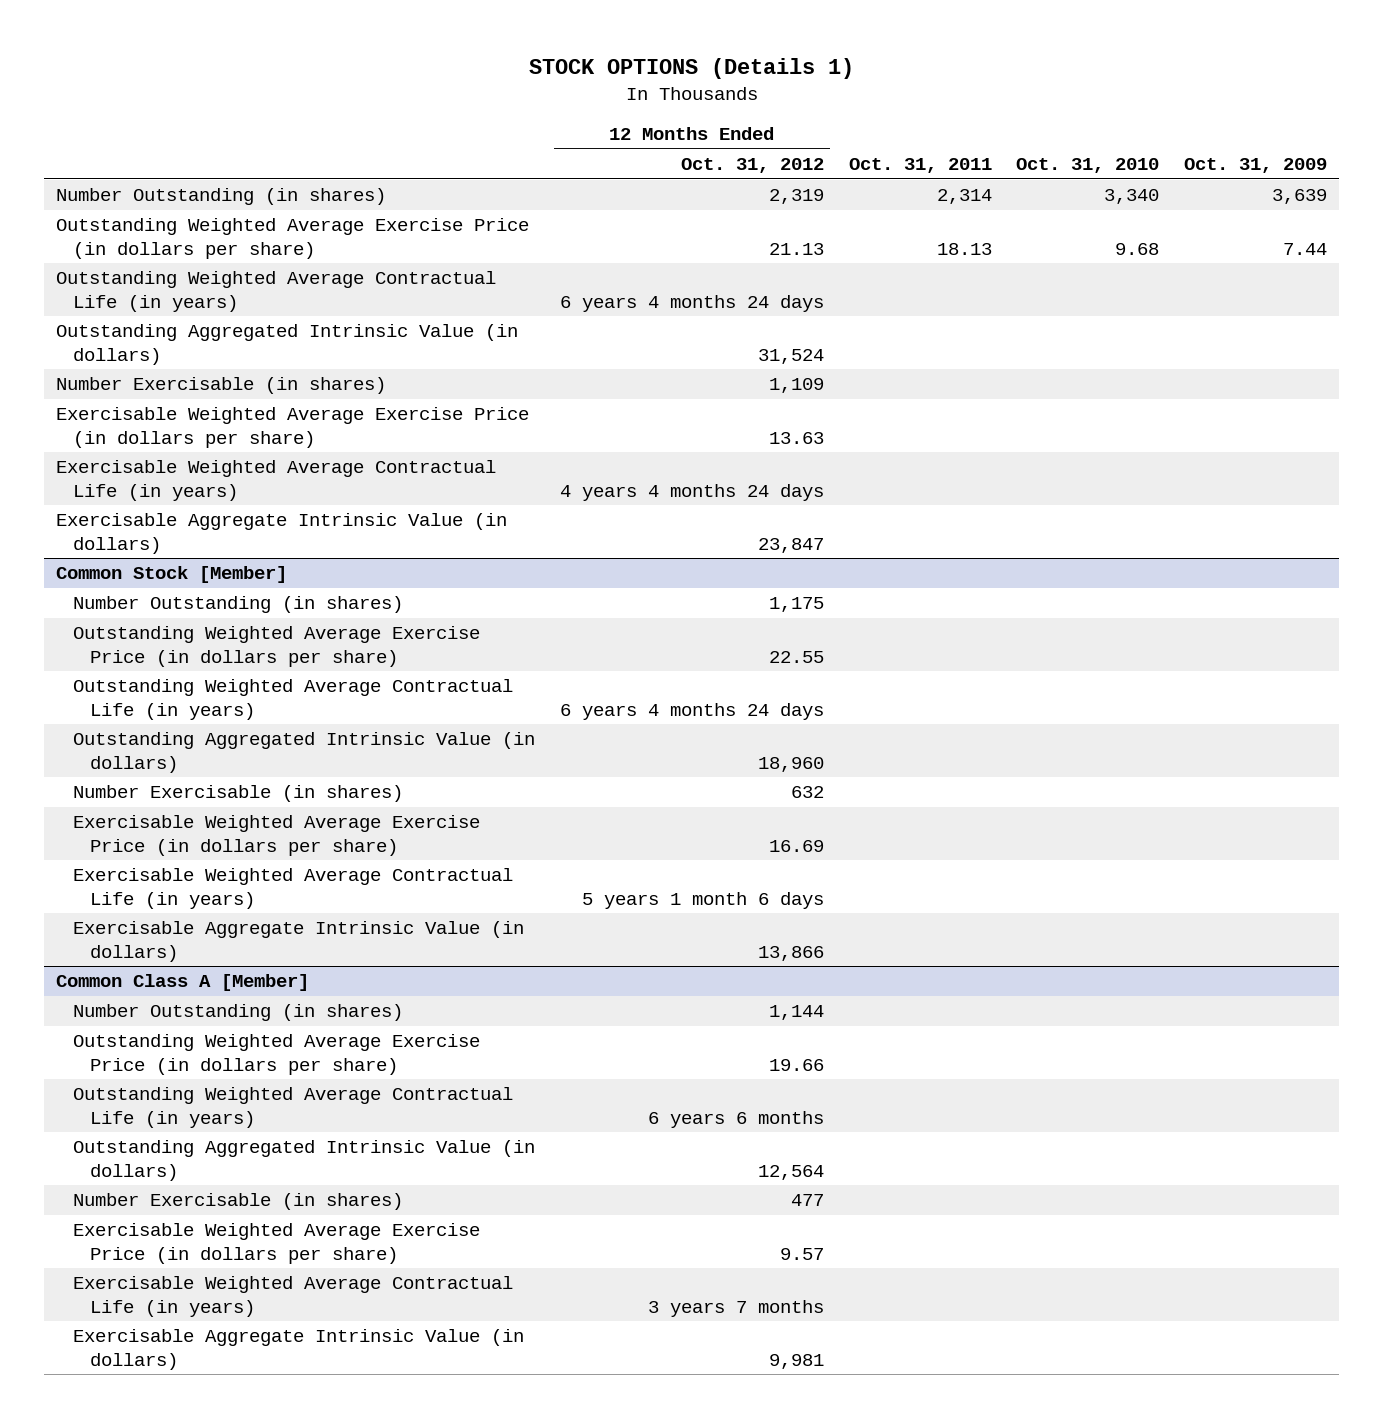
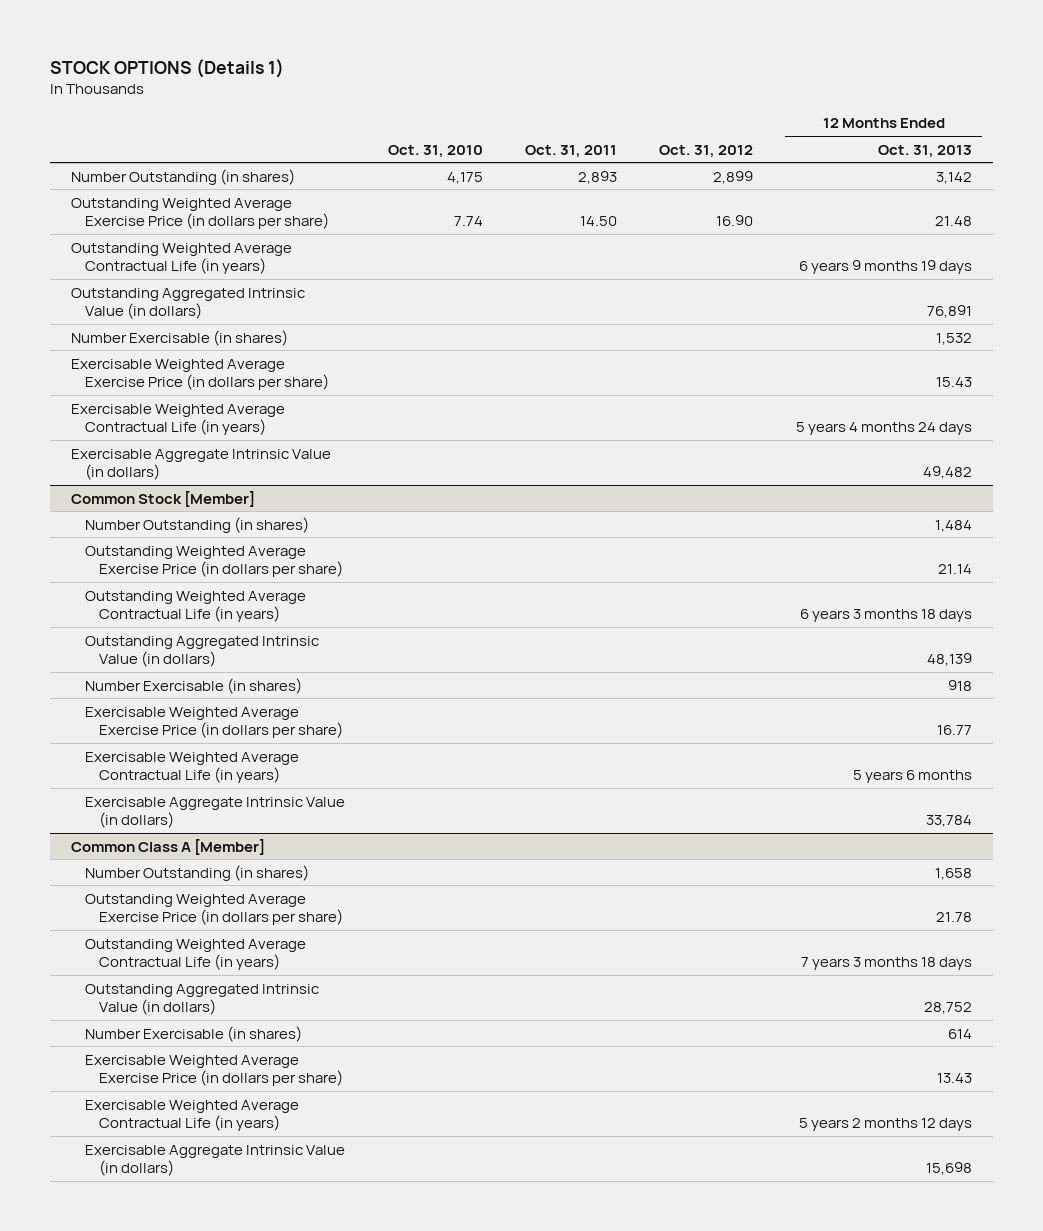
- | 12 Months Ended Oct. 31, 2012 | Oct. 31, 2011 | Oct. 31, 2010 | Oct. 31, 2009
+ | Oct. 31, 2010 | Oct. 31, 2011 | Oct. 31, 2012 | 12 Months Ended Oct. 31, 2013
- Number Outstanding (in shares) | 2,319 | 2,314 | 3,340 | 3,639
- Outstanding Weighted Average Exercise Price (in dollars per share) | 21.13 | 18.13 | 9.68 | 7.44
+ Number Outstanding (in shares) | 4,175 | 2,893 | 2,899 | 3,142
+ Outstanding Weighted Average Exercise Price (in dollars per share) | 7.74 | 14.50 | 16.90 | 21.48

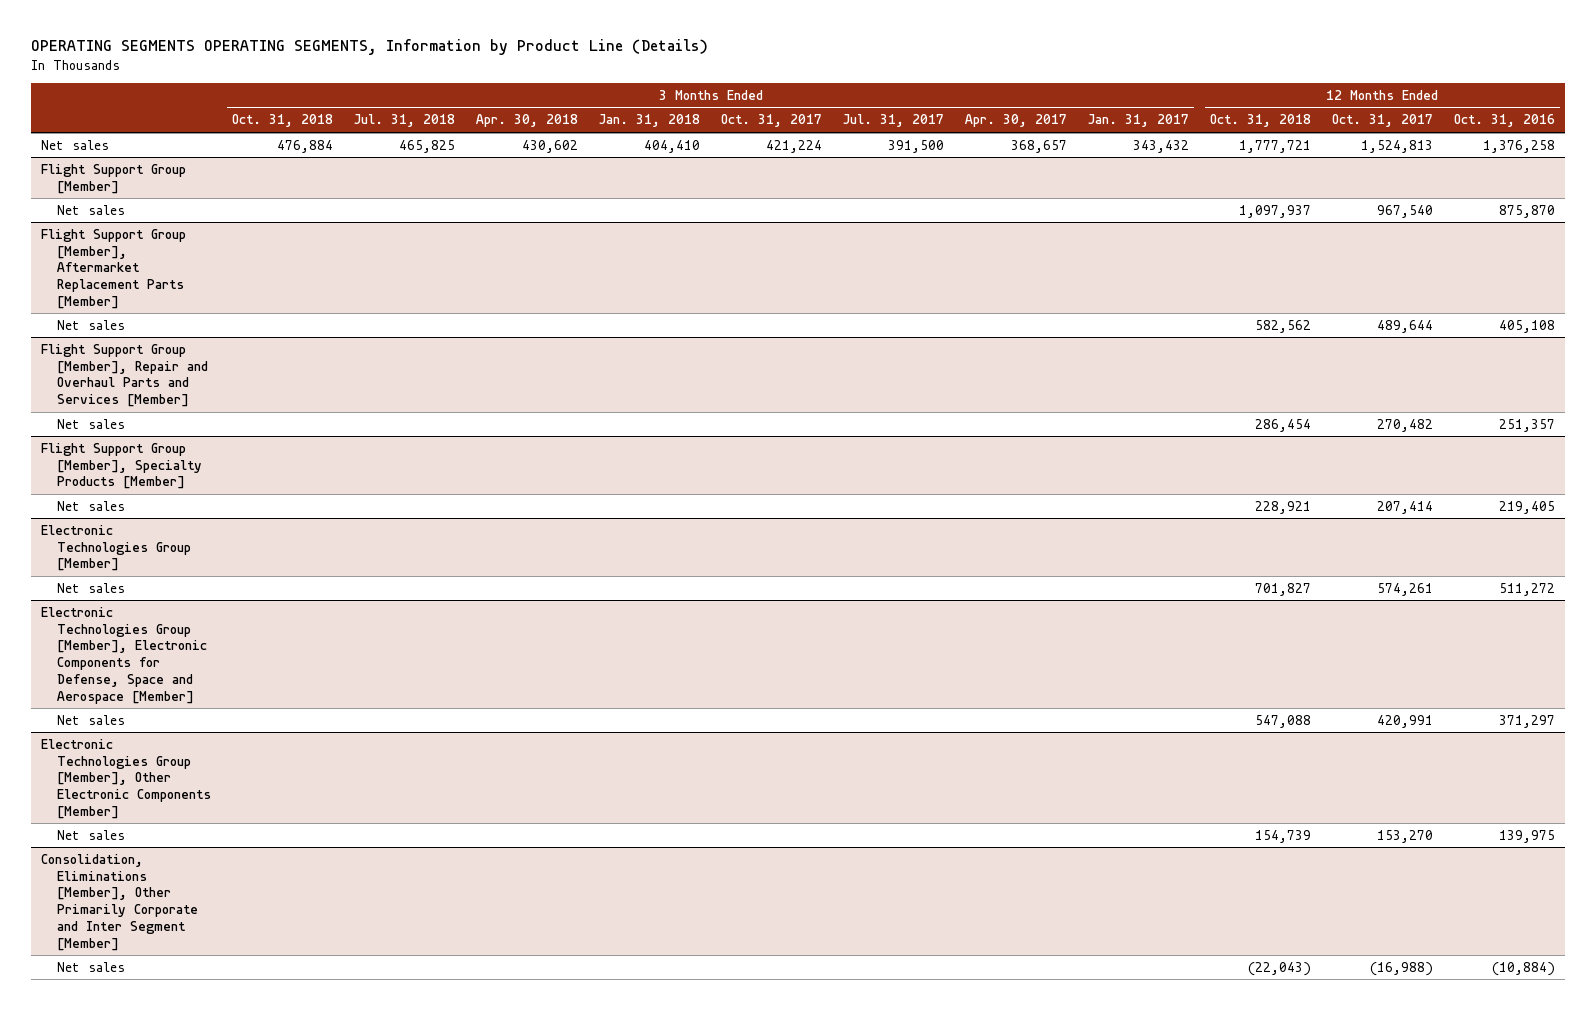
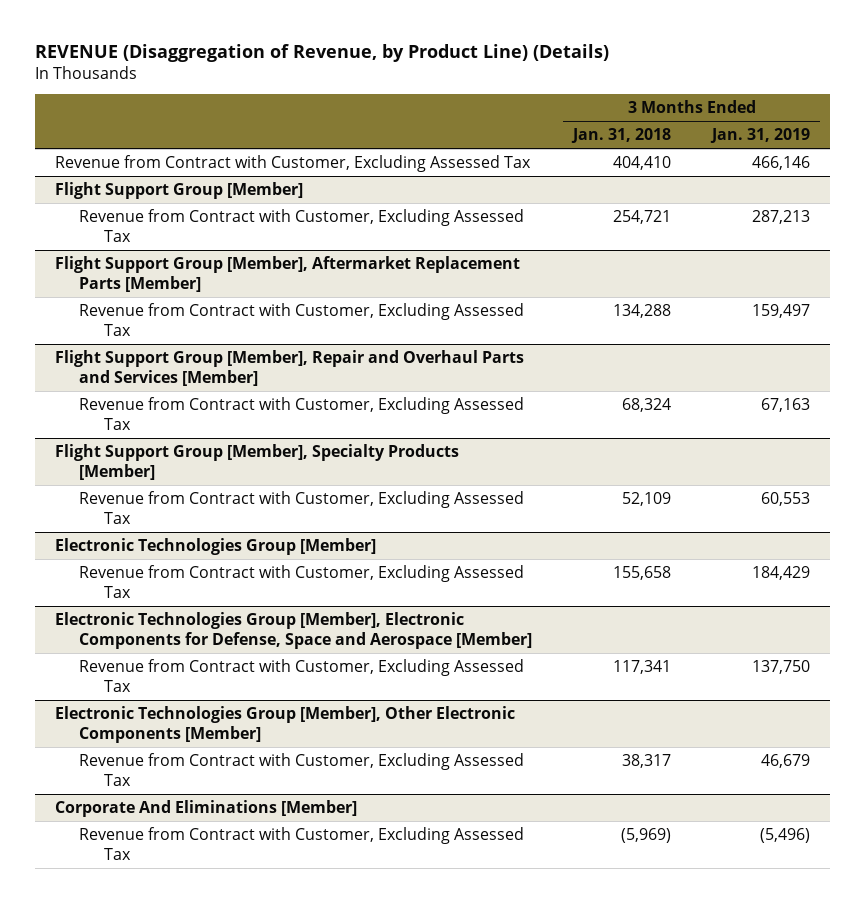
- OPERATING SEGMENTS OPERATING SEGMENTS, Information by Product Line (Details)
+ REVENUE (Disaggregation of Revenue, by Product Line) (Details)
- | 3 Months Ended Oct. 31, 2018 | 3 Months Ended Jul. 31, 2018 | 3 Months Ended Apr. 30, 2018 | 3 Months Ended Jan. 31, 2018 | 3 Months Ended Oct. 31, 2017 | 3 Months Ended Jul. 31, 2017 | 3 Months Ended Apr. 30, 2017 | 3 Months Ended Jan. 31, 2017 | 12 Months Ended Oct. 31, 2018 | 12 Months Ended Oct. 31, 2017 | 12 Months Ended Oct. 31, 2016
+ | 3 Months Ended Jan. 31, 2018 | 3 Months Ended Jan. 31, 2019
- Net sales | 476,884 | 465,825 | 430,602 | 404,410 | 421,224 | 391,500 | 368,657 | 343,432 | 1,777,721 | 1,524,813 | 1,376,258
+ Revenue from Contract with Customer, Excluding Assessed Tax | 404,410 | 466,146
@ Flight Support Group [Member]
- Net sales | | | | | | | | | 1,097,937 | 967,540 | 875,870
+ Revenue from Contract with Customer, Excluding Assessed Tax | 254,721 | 287,213
@ Flight Support Group [Member], Aftermarket Replacement Parts [Member]
- Net sales | | | | | | | | | 582,562 | 489,644 | 405,108
+ Revenue from Contract with Customer, Excluding Assessed Tax | 134,288 | 159,497
@ Flight Support Group [Member], Repair and Overhaul Parts and Services [Member]
- Net sales | | | | | | | | | 286,454 | 270,482 | 251,357
+ Revenue from Contract with Customer, Excluding Assessed Tax | 68,324 | 67,163
@ Flight Support Group [Member], Specialty Products [Member]
- Net sales | | | | | | | | | 228,921 | 207,414 | 219,405
+ Revenue from Contract with Customer, Excluding Assessed Tax | 52,109 | 60,553
@ Electronic Technologies Group [Member]
- Net sales | | | | | | | | | 701,827 | 574,261 | 511,272
+ Revenue from Contract with Customer, Excluding Assessed Tax | 155,658 | 184,429
@ Electronic Technologies Group [Member], Electronic Components for Defense, Space and Aerospace [Member]
- Net sales | | | | | | | | | 547,088 | 420,991 | 371,297
+ Revenue from Contract with Customer, Excluding Assessed Tax | 117,341 | 137,750
@ Electronic Technologies Group [Member], Other Electronic Components [Member]
- Net sales | | | | | | | | | 154,739 | 153,270 | 139,975
- Consolidation, Eliminations [Member], Other Primarily Corporate and Inter Segment [Member]
- Net sales | | | | | | | | | (22,043) | (16,988) | (10,884)
@ Electronic Technologies Group [Member], Other Electronic Components [Member]
+ Revenue from Contract with Customer, Excluding Assessed Tax | 38,317 | 46,679
+ Corporate And Eliminations [Member]
+ Revenue from Contract with Customer, Excluding Assessed Tax | (5,969) | (5,496)

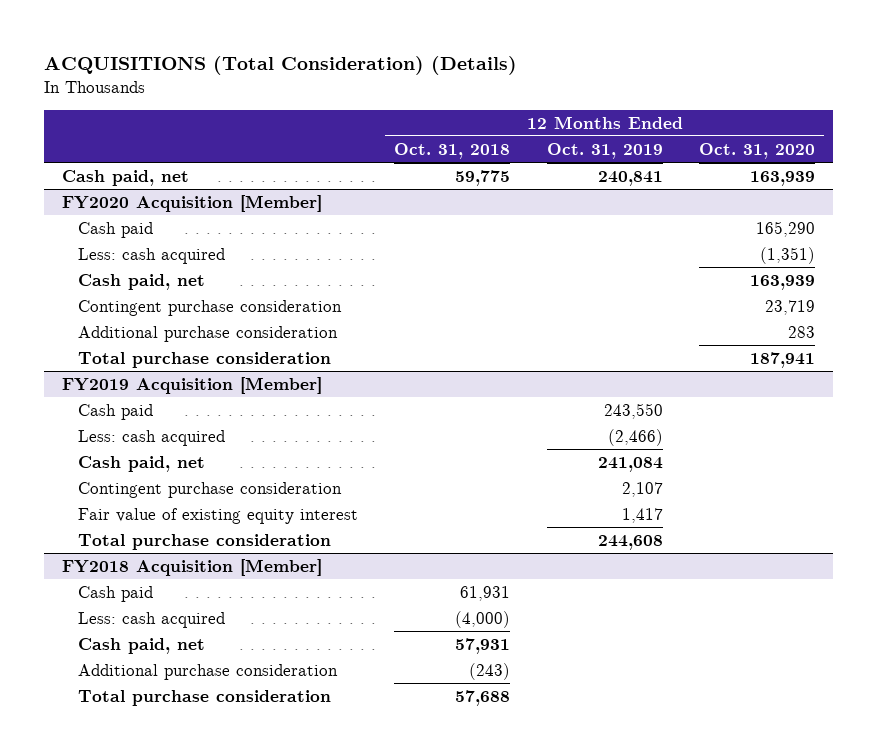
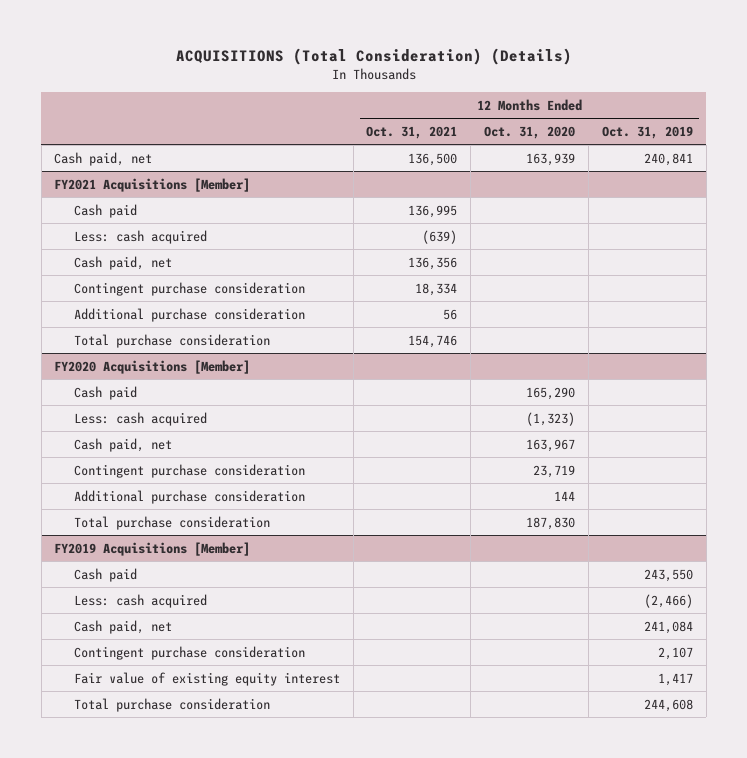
- | 12 Months Ended Oct. 31, 2018 | 12 Months Ended Oct. 31, 2019 | 12 Months Ended Oct. 31, 2020
+ | 12 Months Ended Oct. 31, 2021 | 12 Months Ended Oct. 31, 2020 | 12 Months Ended Oct. 31, 2019
- FY2020 Acquisition [Member]
+ FY2021 Acquisitions [Member]
+ Cash paid | 136,995 | |
+ Less: cash acquired | (639) | |
+ Cash paid, net | 136,356 | |
+ Contingent purchase consideration | 18,334 | |
+ Additional purchase consideration | 56 | |
+ Total purchase consideration | 154,746 | |
+ FY2020 Acquisitions [Member]
- Less: cash acquired | | | (1,351)
- Cash paid, net | | | 163,939
+ Less: cash acquired | | (1,323) |
+ Cash paid, net | | 163,967 |
- Additional purchase consideration | | | 283
- Total purchase consideration | | | 187,941
- FY2019 Acquisition [Member]
+ Additional purchase consideration | | 144 |
+ Total purchase consideration | | 187,830 |
+ FY2019 Acquisitions [Member]
- FY2018 Acquisition [Member]
- Cash paid | 61,931 | |
- Less: cash acquired | (4,000) | |
- Cash paid, net | 57,931 | |
- Additional purchase consideration | (243) | |
- Total purchase consideration | 57,688 | |

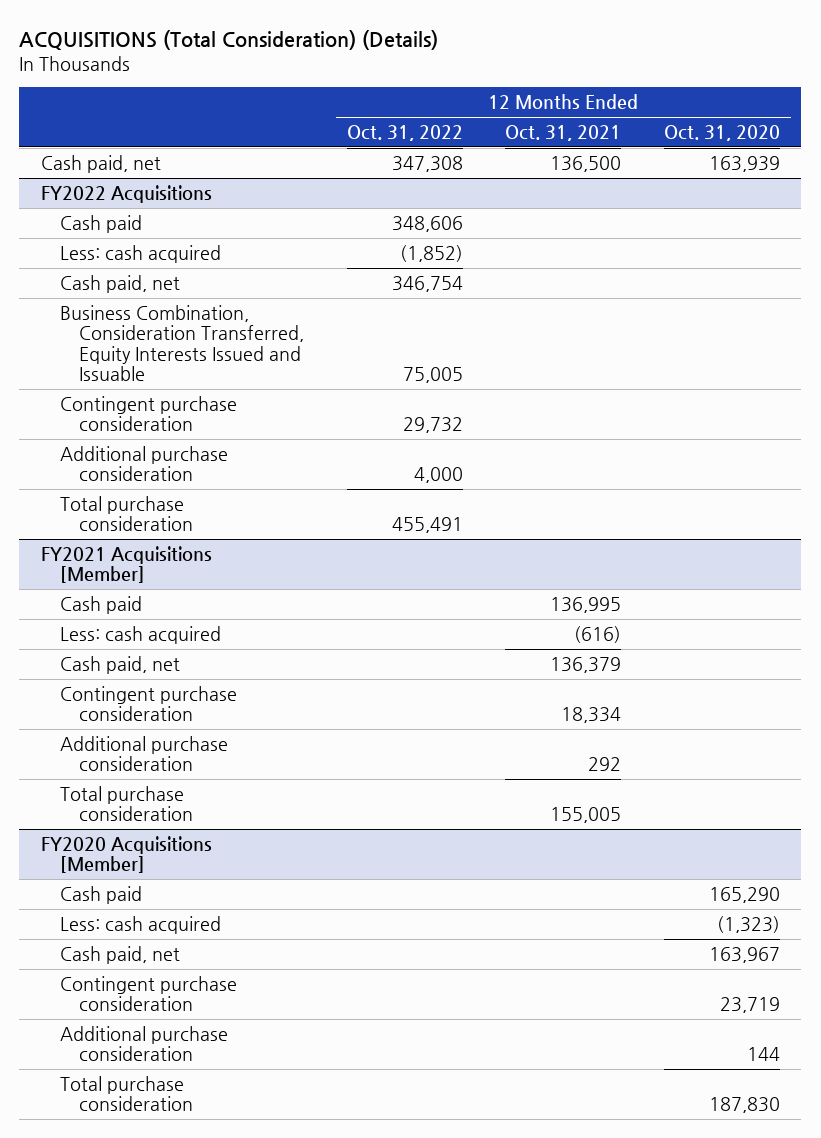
- | 12 Months Ended Oct. 31, 2021 | 12 Months Ended Oct. 31, 2020 | 12 Months Ended Oct. 31, 2019
+ | 12 Months Ended Oct. 31, 2022 | 12 Months Ended Oct. 31, 2021 | 12 Months Ended Oct. 31, 2020
+ FY2022 Acquisitions
+ Cash paid | 348,606 | |
+ Less: cash acquired | (1,852) | |
+ Cash paid, net | 346,754 | |
+ Business Combination, Consideration Transferred, Equity Interests Issued and Issuable | 75,005 | |
+ Contingent purchase consideration | 29,732 | |
+ Additional purchase consideration | 4,000 | |
+ Total purchase consideration | 455,491 | |
@ FY2021 Acquisitions [Member]
- Less: cash acquired | (639) | |
- Cash paid, net | 136,356 | |
+ Less: cash acquired | | (616) |
+ Cash paid, net | | 136,379 |
- Additional purchase consideration | 56 | |
- Total purchase consideration | 154,746 | |
+ Additional purchase consideration | | 292 |
+ Total purchase consideration | | 155,005 |
- FY2019 Acquisitions [Member]
- Cash paid | | | 243,550
- Less: cash acquired | | | (2,466)
- Cash paid, net | | | 241,084
- Contingent purchase consideration | | | 2,107
- Fair value of existing equity interest | | | 1,417
- Total purchase consideration | | | 244,608

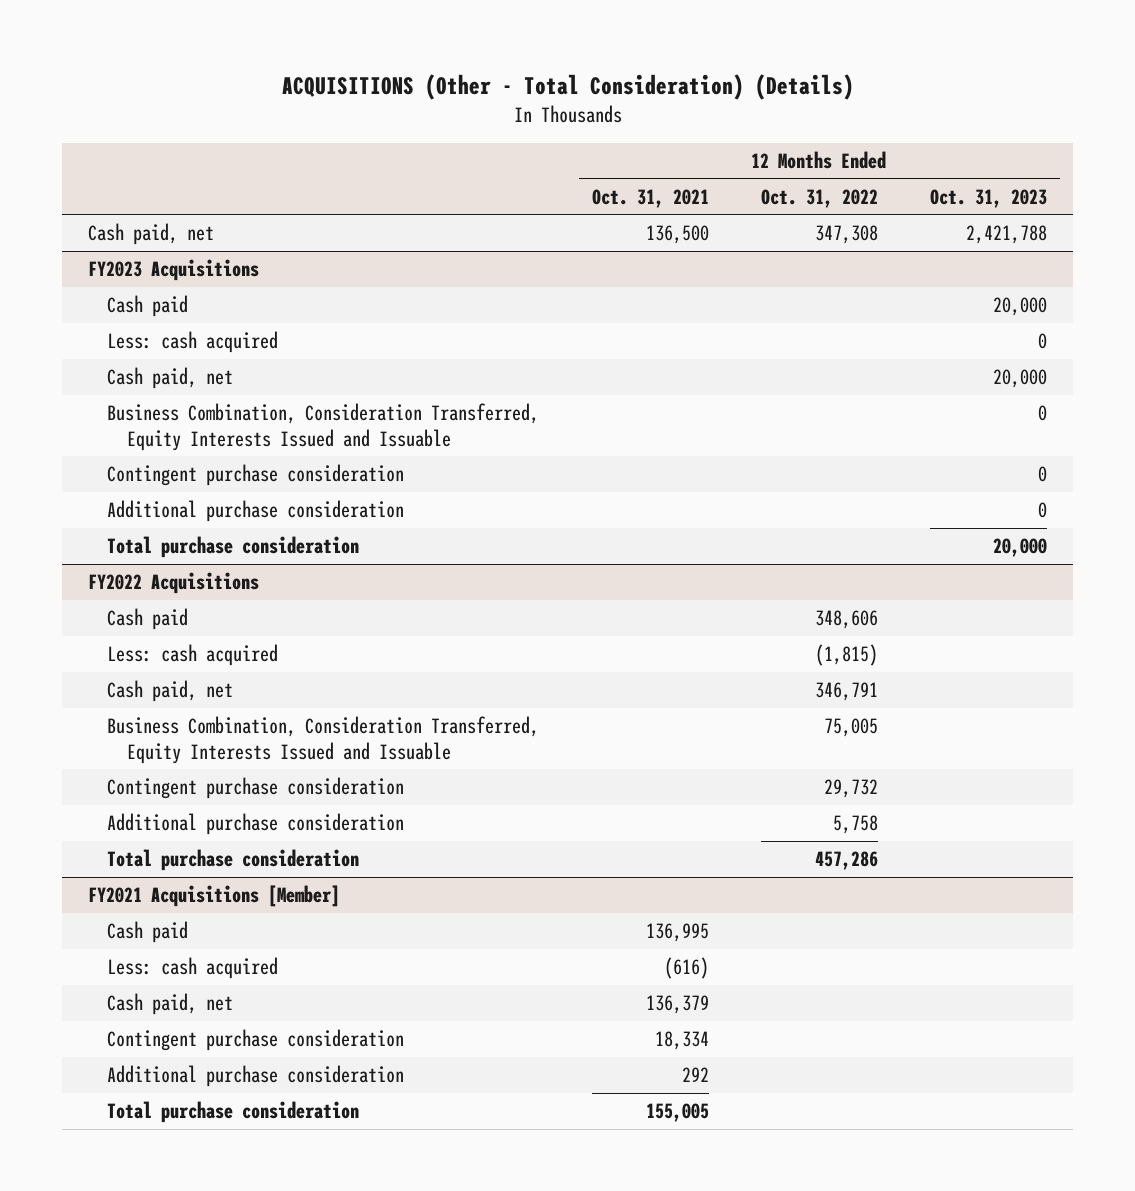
- ACQUISITIONS (Total Consideration) (Details)
+ ACQUISITIONS (Other - Total Consideration) (Details)
- | 12 Months Ended Oct. 31, 2022 | 12 Months Ended Oct. 31, 2021 | 12 Months Ended Oct. 31, 2020
+ | 12 Months Ended Oct. 31, 2021 | 12 Months Ended Oct. 31, 2022 | 12 Months Ended Oct. 31, 2023
+ FY2023 Acquisitions
+ Cash paid | | | 20,000
+ Less: cash acquired | | | 0
+ Cash paid, net | | | 20,000
+ Business Combination, Consideration Transferred, Equity Interests Issued and Issuable | | | 0
+ Contingent purchase consideration | | | 0
+ Additional purchase consideration | | | 0
+ Total purchase consideration | | | 20,000
@ FY2022 Acquisitions
- Less: cash acquired | (1,852) | |
- Cash paid, net | 346,754 | |
+ Less: cash acquired | | (1,815) |
+ Cash paid, net | | 346,791 |
- Additional purchase consideration | 4,000 | |
- Total purchase consideration | 455,491 | |
+ Additional purchase consideration | | 5,758 |
+ Total purchase consideration | | 457,286 |
- FY2020 Acquisitions [Member]
- Cash paid | | | 165,290
- Less: cash acquired | | | (1,323)
- Cash paid, net | | | 163,967
- Contingent purchase consideration | | | 23,719
- Additional purchase consideration | | | 144
- Total purchase consideration | | | 187,830

